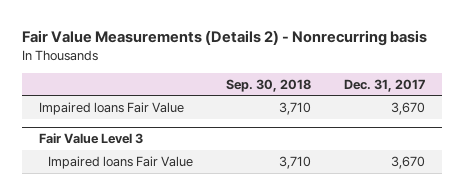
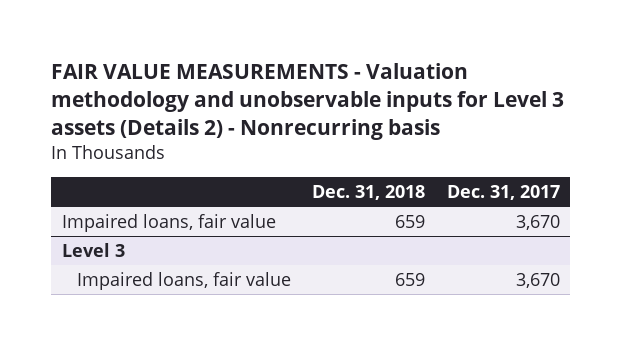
- Fair Value Measurements (Details 2) - Nonrecurring basis
+ FAIR VALUE MEASUREMENTS - Valuation methodology and unobservable inputs for Level 3 assets (Details 2) - Nonrecurring basis
- | Sep. 30, 2018 | Dec. 31, 2017
+ | Dec. 31, 2018 | Dec. 31, 2017
- Impaired loans Fair Value | 3,710 | 3,670
- Fair Value Level 3
- Impaired loans Fair Value | 3,710 | 3,670
+ Impaired loans, fair value | 659 | 3,670
+ Level 3
+ Impaired loans, fair value | 659 | 3,670

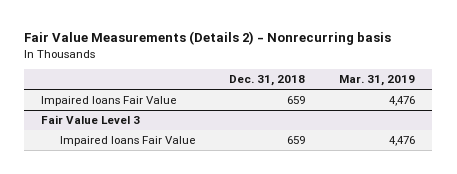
- FAIR VALUE MEASUREMENTS - Valuation methodology and unobservable inputs for Level 3 assets (Details 2) - Nonrecurring basis
+ Fair Value Measurements (Details 2) - Nonrecurring basis
- | Dec. 31, 2018 | Dec. 31, 2017
+ | Dec. 31, 2018 | Mar. 31, 2019
- Impaired loans, fair value | 659 | 3,670
- Level 3
- Impaired loans, fair value | 659 | 3,670
+ Impaired loans Fair Value | 659 | 4,476
+ Fair Value Level 3
+ Impaired loans Fair Value | 659 | 4,476

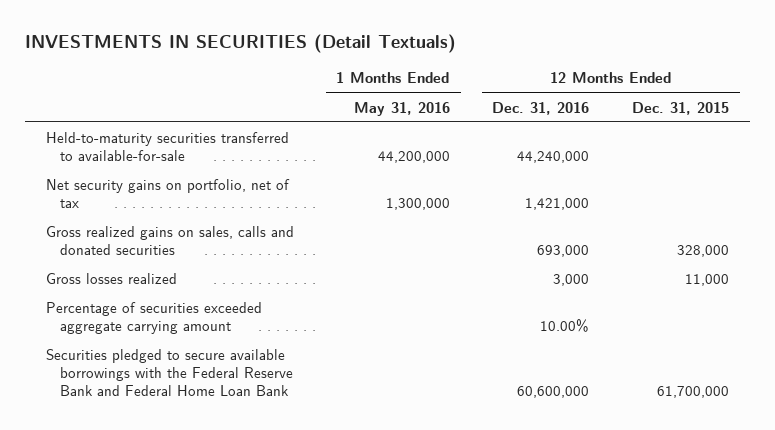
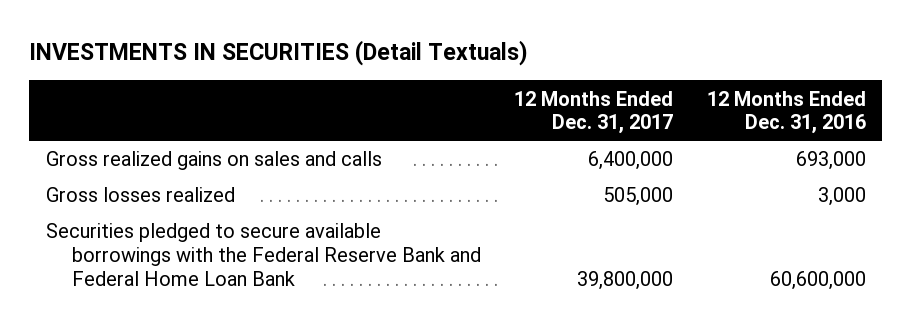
- | 1 Months Ended May 31, 2016 | 12 Months Ended Dec. 31, 2016 | 12 Months Ended Dec. 31, 2015
+ | 12 Months Ended Dec. 31, 2017 | 12 Months Ended Dec. 31, 2016
- Held-to-maturity securities transferred to available-for-sale | 44,200,000 | 44,240,000 |
- Net security gains on portfolio, net of tax | 1,300,000 | 1,421,000 |
- Gross realized gains on sales, calls and donated securities | | 693,000 | 328,000
+ Gross realized gains on sales and calls | 6,400,000 | 693,000
- Percentage of securities exceeded aggregate carrying amount | | 10.00% |

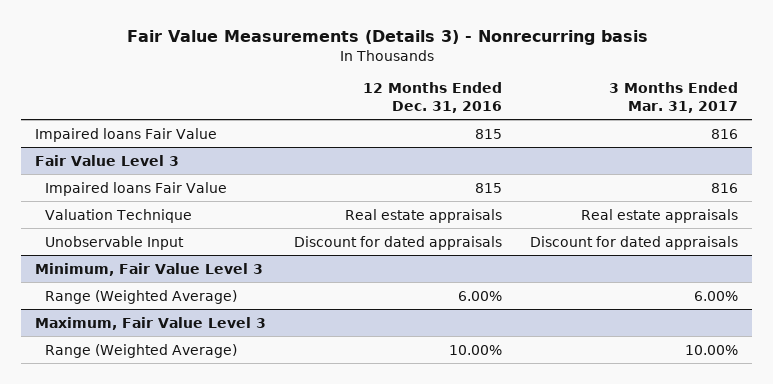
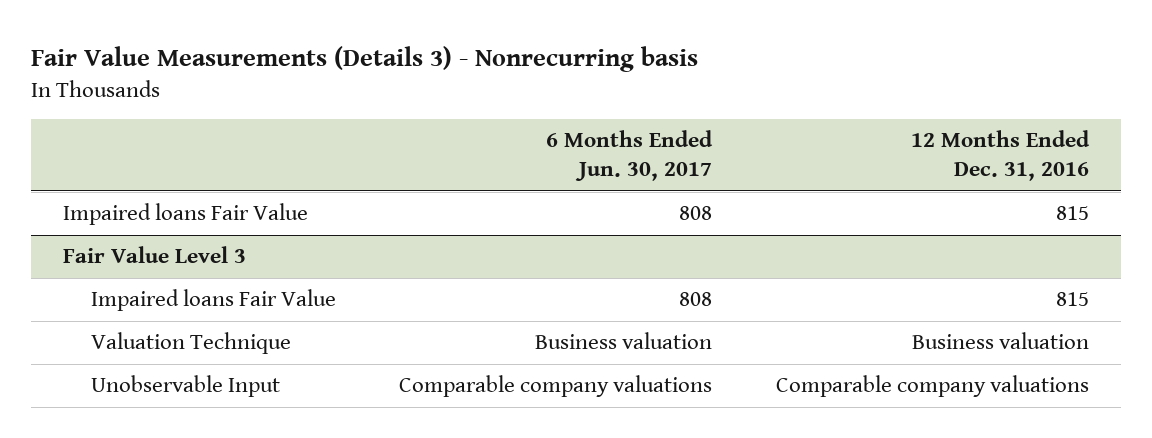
- | 12 Months Ended Dec. 31, 2016 | 3 Months Ended Mar. 31, 2017
+ | 6 Months Ended Jun. 30, 2017 | 12 Months Ended Dec. 31, 2016
@ Fair Value Level 3
- Valuation Technique | Real estate appraisals | Real estate appraisals
- Unobservable Input | Discount for dated appraisals | Discount for dated appraisals
- Minimum, Fair Value Level 3
- Range (Weighted Average) | 6.00% | 6.00%
- Maximum, Fair Value Level 3
- Range (Weighted Average) | 10.00% | 10.00%
@ Fair Value Level 3
+ Valuation Technique | Business valuation | Business valuation
+ Unobservable Input | Comparable company valuations | Comparable company valuations

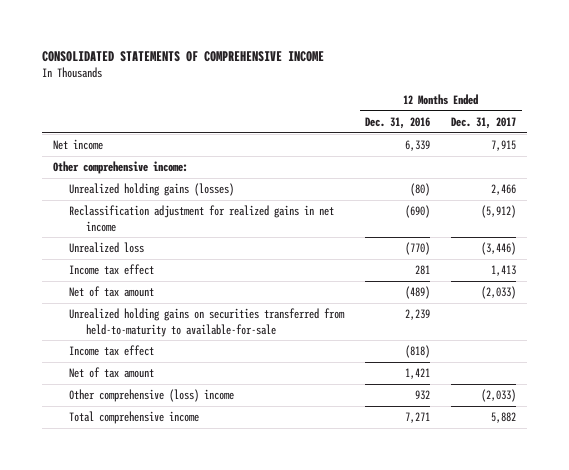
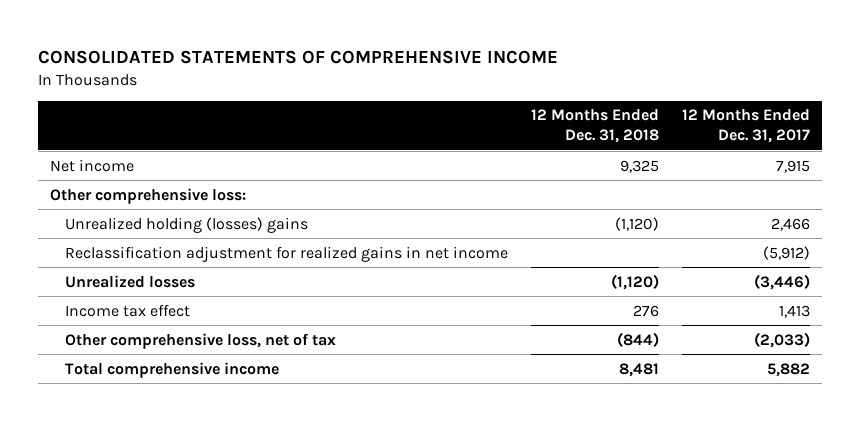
- | 12 Months Ended Dec. 31, 2016 | 12 Months Ended Dec. 31, 2017
+ | 12 Months Ended Dec. 31, 2018 | 12 Months Ended Dec. 31, 2017
- Other comprehensive income:
- Unrealized holding gains (losses) | (80) | 2,466
+ Other comprehensive loss:
+ Unrealized holding (losses) gains | (1,120) | 2,466
- Unrealized loss | (770) | (3,446)
+ Unrealized losses | (1,120) | (3,446)
- Net of tax amount | (489) | (2,033)
- Unrealized holding gains on securities transferred from held-to-maturity to available-for-sale | 2,239 |
- Income tax effect | (818) |
- Net of tax amount | 1,421 |
- Other comprehensive (loss) income | 932 | (2,033)
+ Other comprehensive loss, net of tax | (844) | (2,033)

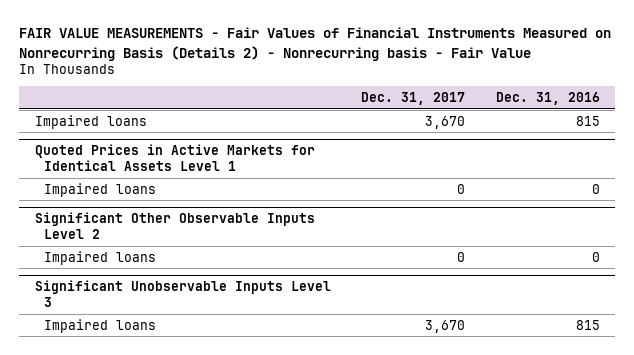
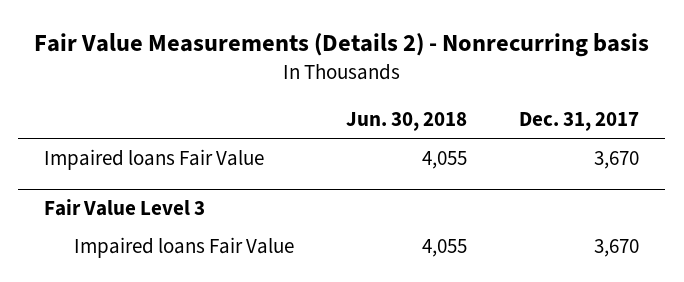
- FAIR VALUE MEASUREMENTS - Fair Values of Financial Instruments Measured on Nonrecurring Basis (Details 2) - Nonrecurring basis - Fair Value
+ Fair Value Measurements (Details 2) - Nonrecurring basis
- | Dec. 31, 2017 | Dec. 31, 2016
+ | Jun. 30, 2018 | Dec. 31, 2017
- Impaired loans | 3,670 | 815
- Quoted Prices in Active Markets for Identical Assets Level 1
- Impaired loans | 0 | 0
- Significant Other Observable Inputs Level 2
- Impaired loans | 0 | 0
- Significant Unobservable Inputs Level 3
- Impaired loans | 3,670 | 815
+ Impaired loans Fair Value | 4,055 | 3,670
+ Fair Value Level 3
+ Impaired loans Fair Value | 4,055 | 3,670

